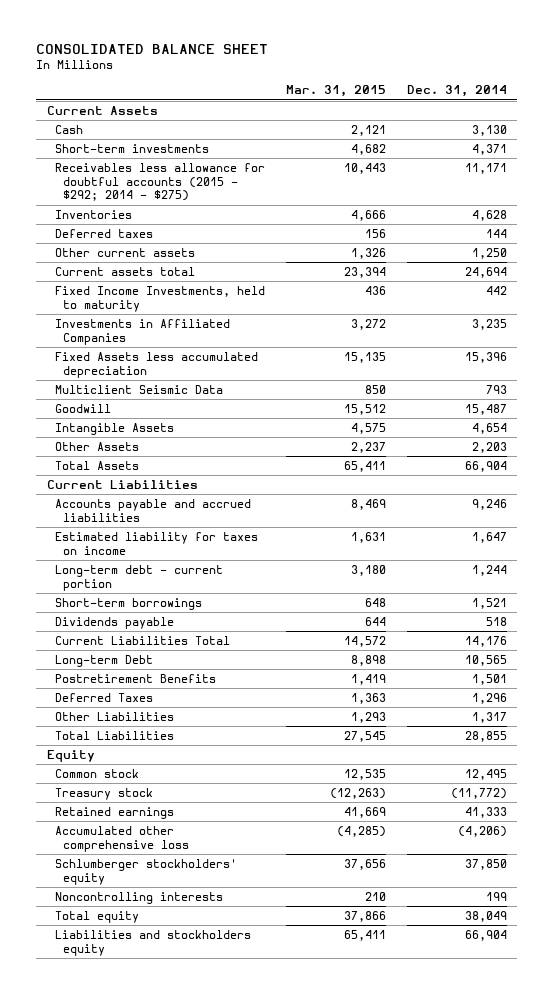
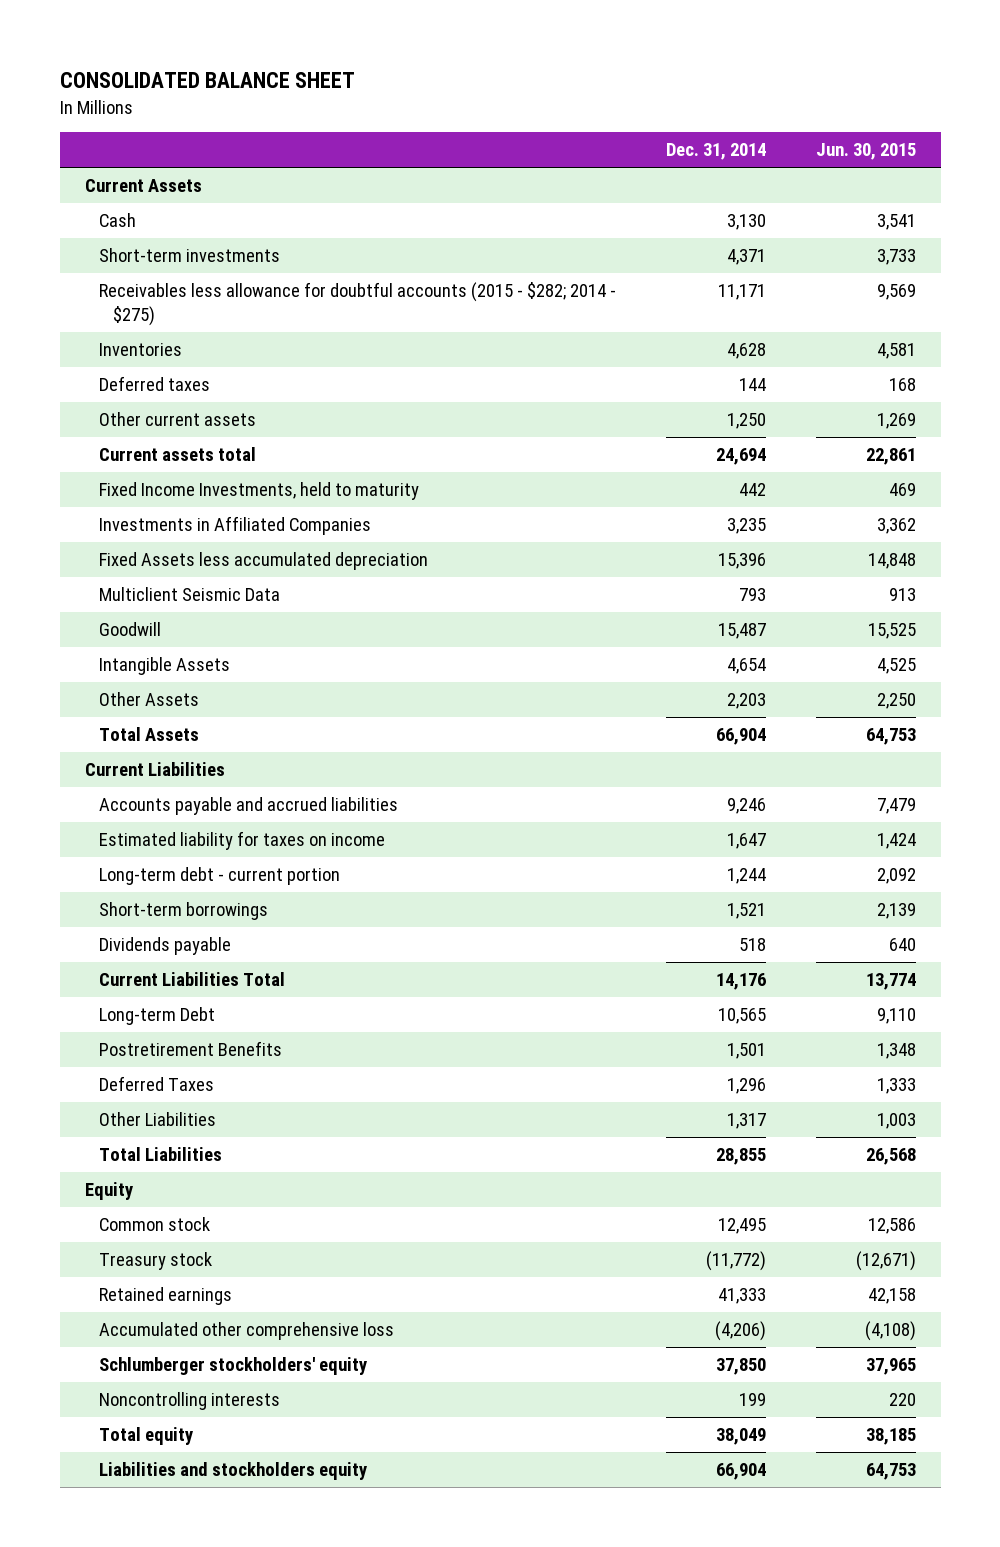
- | Mar. 31, 2015 | Dec. 31, 2014
+ | Dec. 31, 2014 | Jun. 30, 2015
- Receivables less allowance for doubtful accounts (2015 - $292; 2014 - $275) | 10,443 | 11,171
+ Receivables less allowance for doubtful accounts (2015 - $282; 2014 - $275) | 11,171 | 9,569

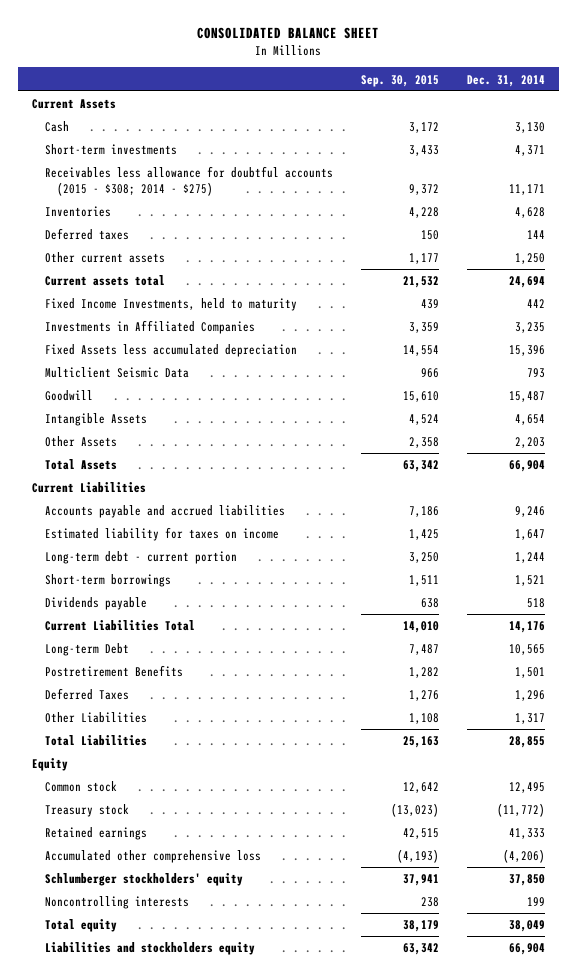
- | Dec. 31, 2014 | Jun. 30, 2015
+ | Sep. 30, 2015 | Dec. 31, 2014
- Receivables less allowance for doubtful accounts (2015 - $282; 2014 - $275) | 11,171 | 9,569
+ Receivables less allowance for doubtful accounts (2015 - $308; 2014 - $275) | 9,372 | 11,171

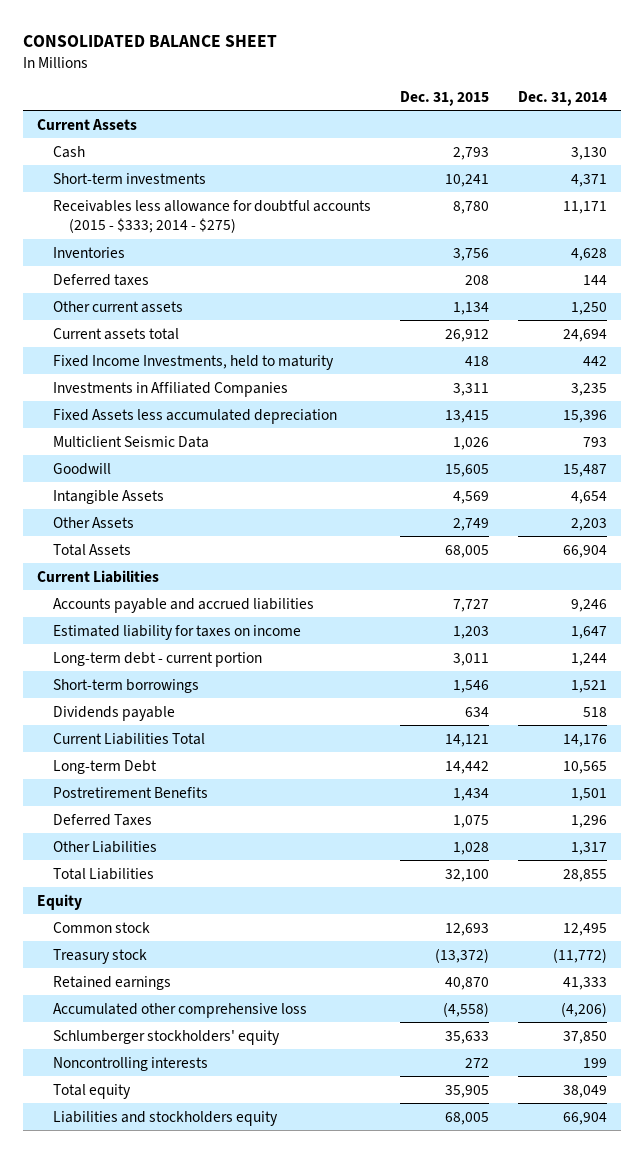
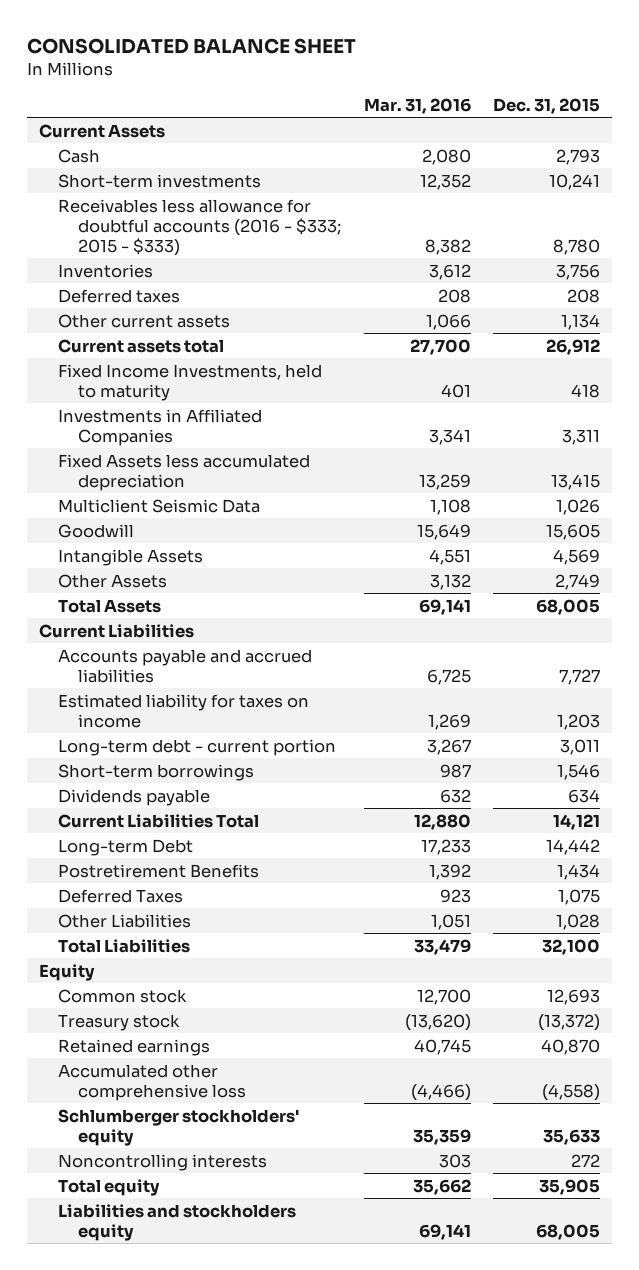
- | Dec. 31, 2015 | Dec. 31, 2014
+ | Mar. 31, 2016 | Dec. 31, 2015
- Receivables less allowance for doubtful accounts (2015 - $333; 2014 - $275) | 8,780 | 11,171
+ Receivables less allowance for doubtful accounts (2016 - $333; 2015 - $333) | 8,382 | 8,780

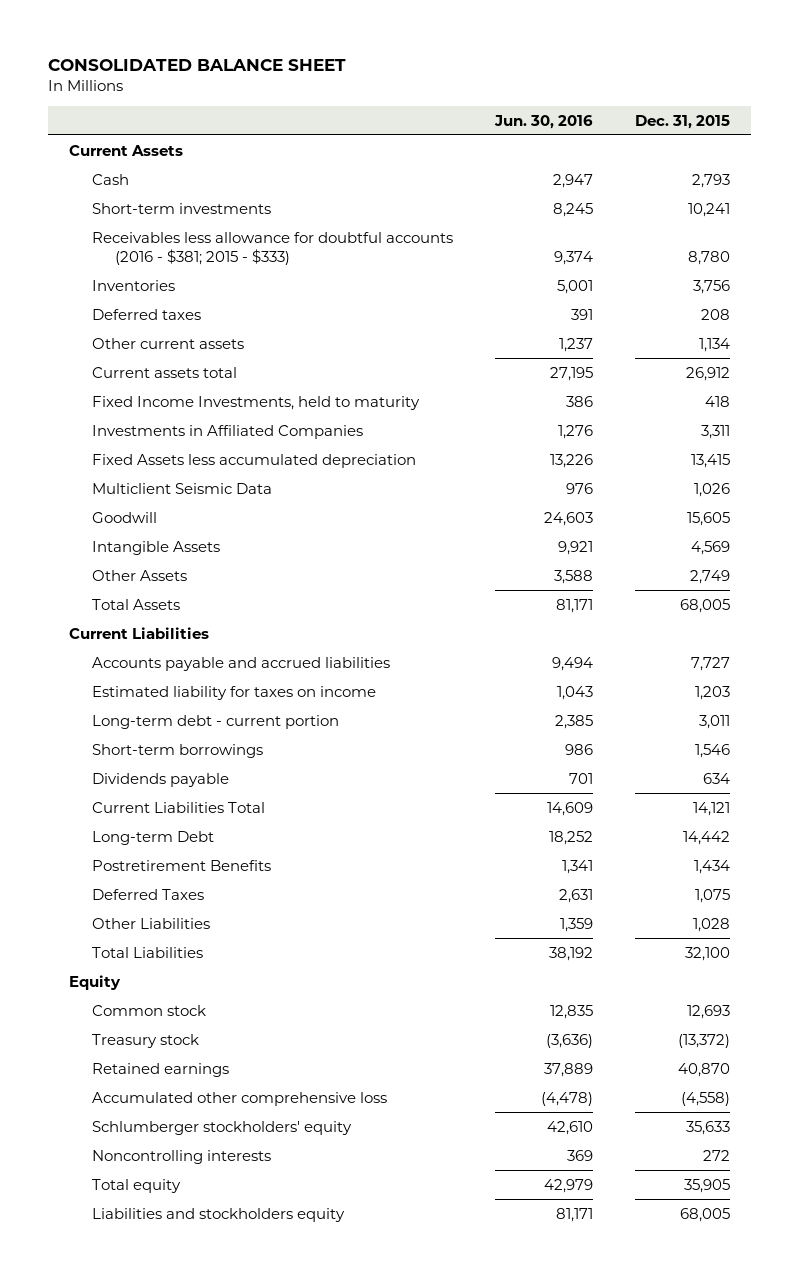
- | Mar. 31, 2016 | Dec. 31, 2015
+ | Jun. 30, 2016 | Dec. 31, 2015
- Receivables less allowance for doubtful accounts (2016 - $333; 2015 - $333) | 8,382 | 8,780
+ Receivables less allowance for doubtful accounts (2016 - $381; 2015 - $333) | 9,374 | 8,780

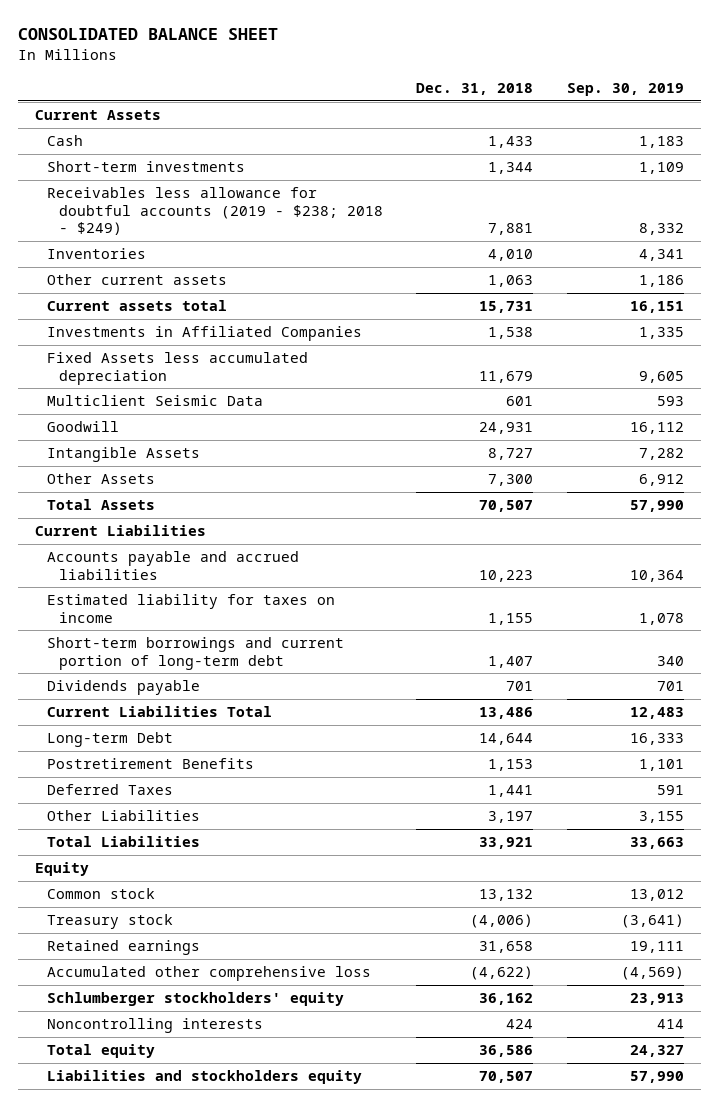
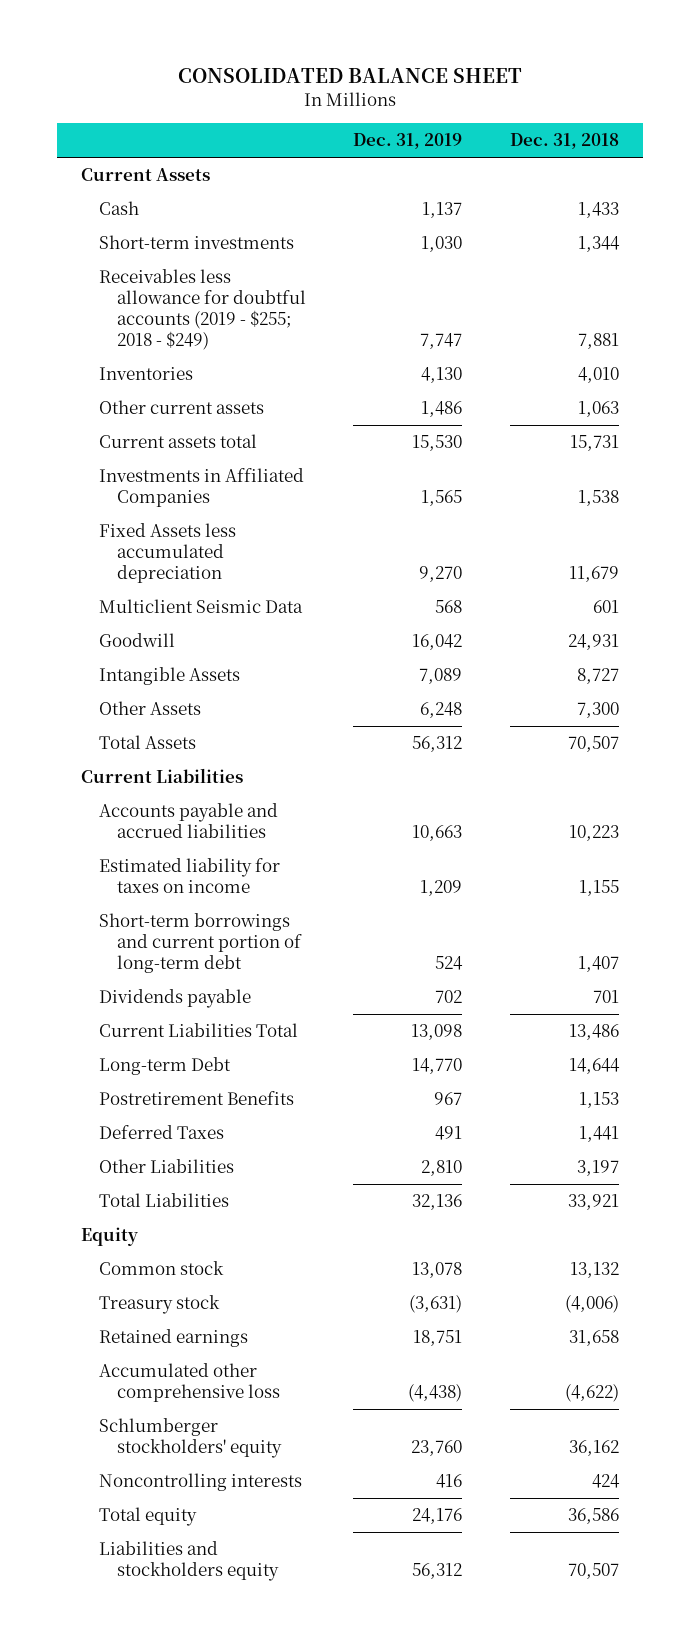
- | Dec. 31, 2018 | Sep. 30, 2019
+ | Dec. 31, 2019 | Dec. 31, 2018
- Receivables less allowance for doubtful accounts (2019 - $238; 2018 - $249) | 7,881 | 8,332
+ Receivables less allowance for doubtful accounts (2019 - $255; 2018 - $249) | 7,747 | 7,881

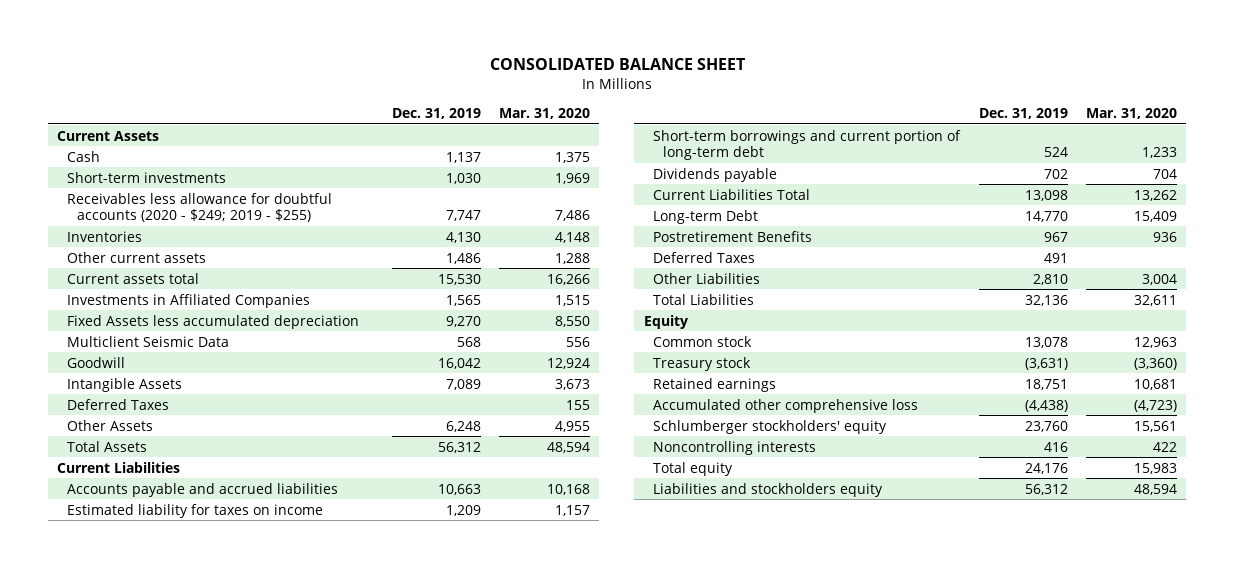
- | Dec. 31, 2019 | Dec. 31, 2018
+ | Dec. 31, 2019 | Mar. 31, 2020
- Receivables less allowance for doubtful accounts (2019 - $255; 2018 - $249) | 7,747 | 7,881
+ Receivables less allowance for doubtful accounts (2020 - $249; 2019 - $255) | 7,747 | 7,486
+ Deferred Taxes | | 155

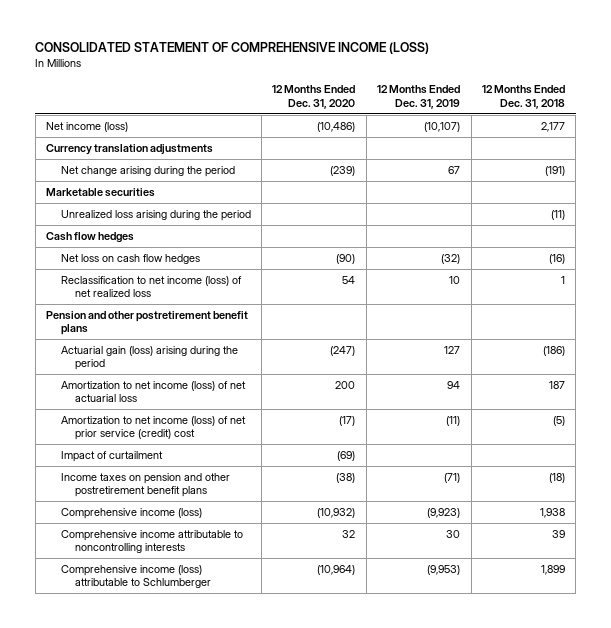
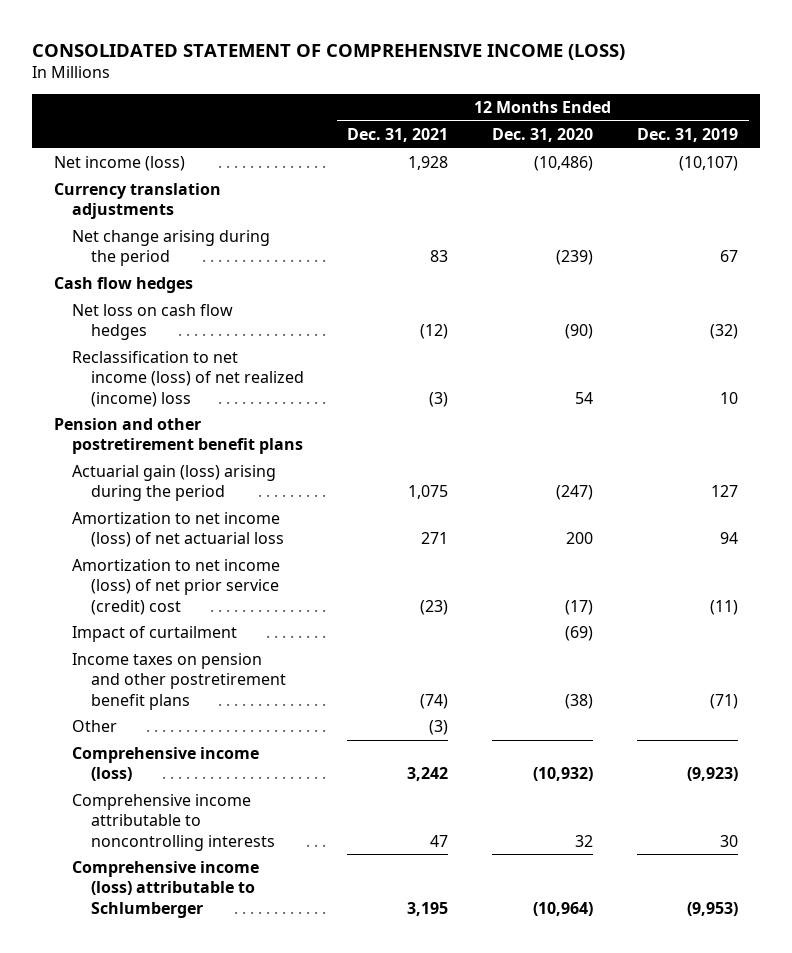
- | 12 Months Ended Dec. 31, 2020 | 12 Months Ended Dec. 31, 2019 | 12 Months Ended Dec. 31, 2018
+ | 12 Months Ended Dec. 31, 2021 | 12 Months Ended Dec. 31, 2020 | 12 Months Ended Dec. 31, 2019
- Marketable securities
- Unrealized loss arising during the period | | | (11)
- Reclassification to net income (loss) of net realized loss | 54 | 10 | 1
+ Reclassification to net income (loss) of net realized (income) loss | (3) | 54 | 10
+ Other | (3) | |

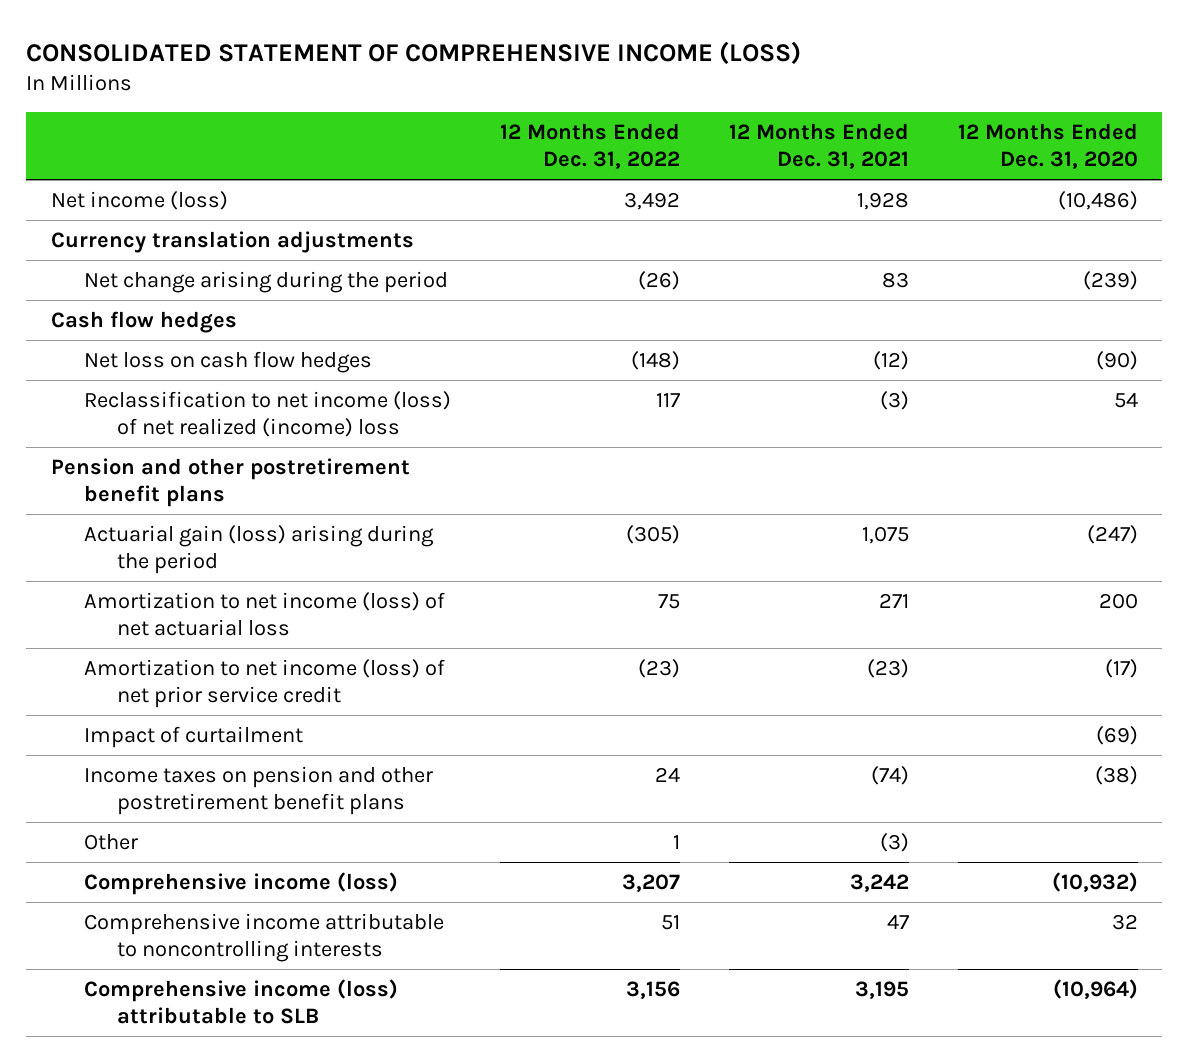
- | 12 Months Ended Dec. 31, 2021 | 12 Months Ended Dec. 31, 2020 | 12 Months Ended Dec. 31, 2019
+ | 12 Months Ended Dec. 31, 2022 | 12 Months Ended Dec. 31, 2021 | 12 Months Ended Dec. 31, 2020
- Amortization to net income (loss) of net prior service (credit) cost | (23) | (17) | (11)
+ Amortization to net income (loss) of net prior service credit | (23) | (23) | (17)
- Comprehensive income (loss) attributable to Schlumberger | 3,195 | (10,964) | (9,953)
+ Comprehensive income (loss) attributable to SLB | 3,156 | 3,195 | (10,964)

